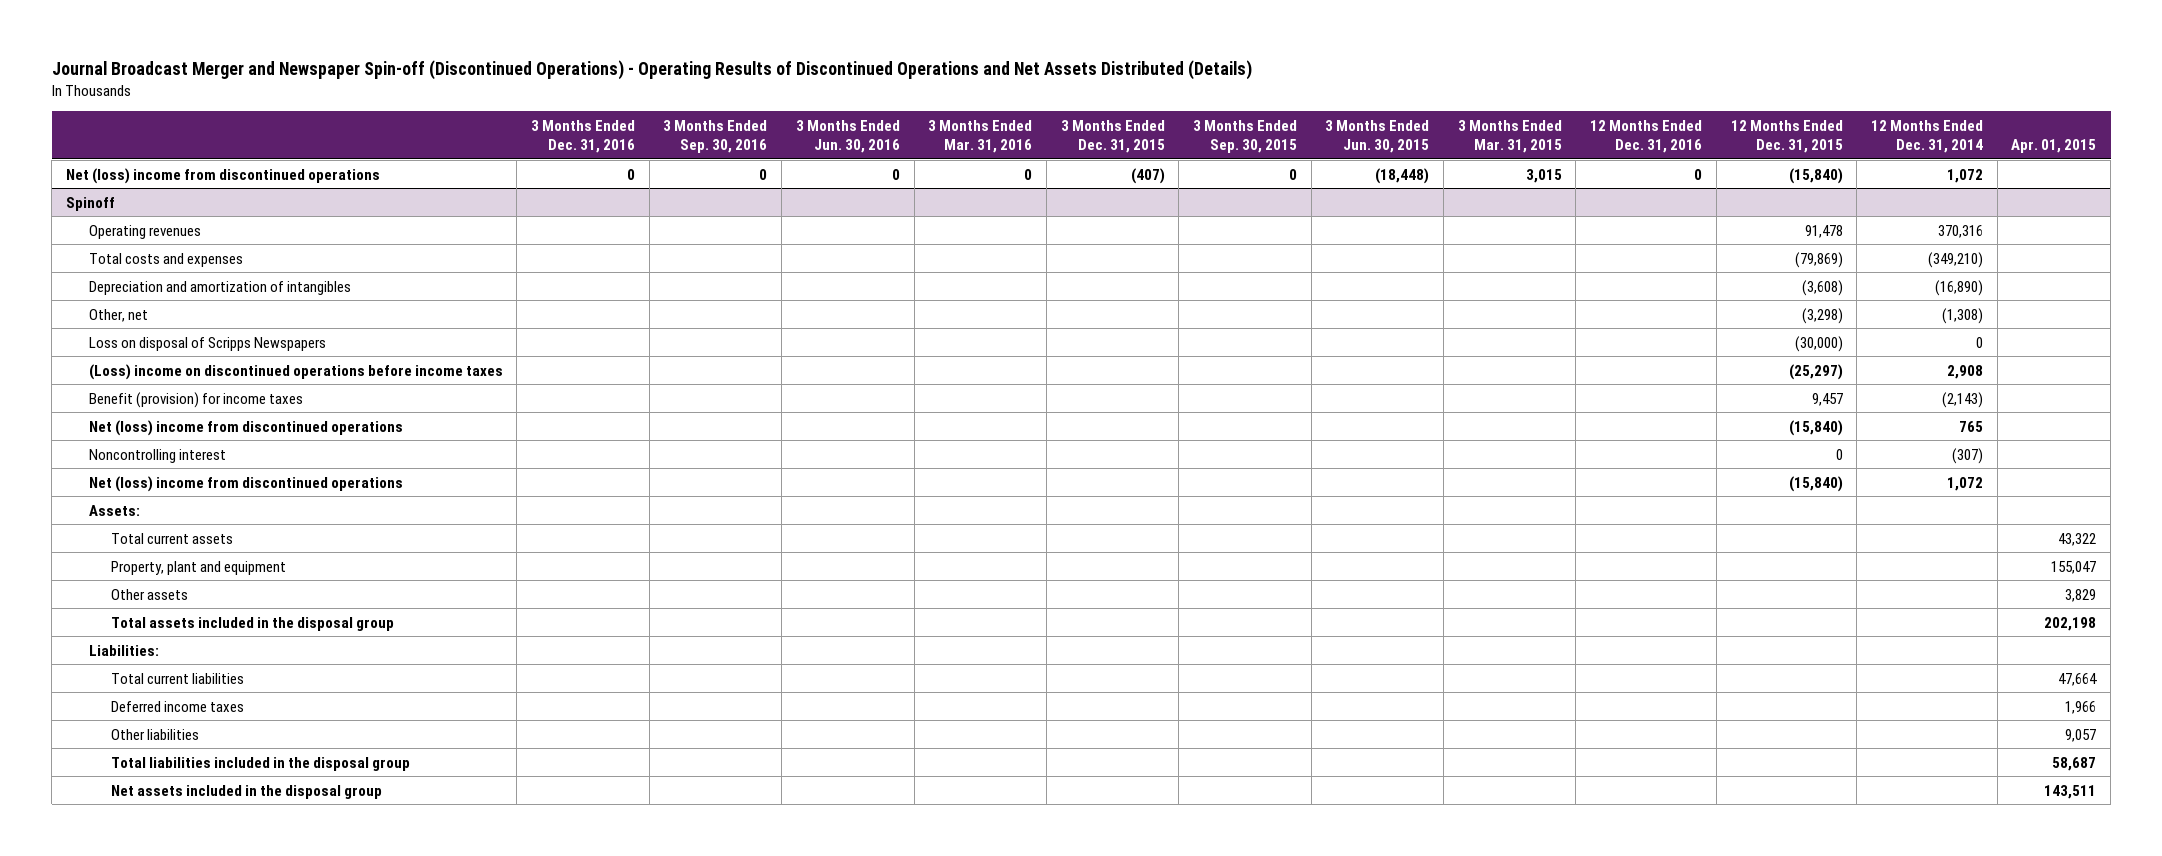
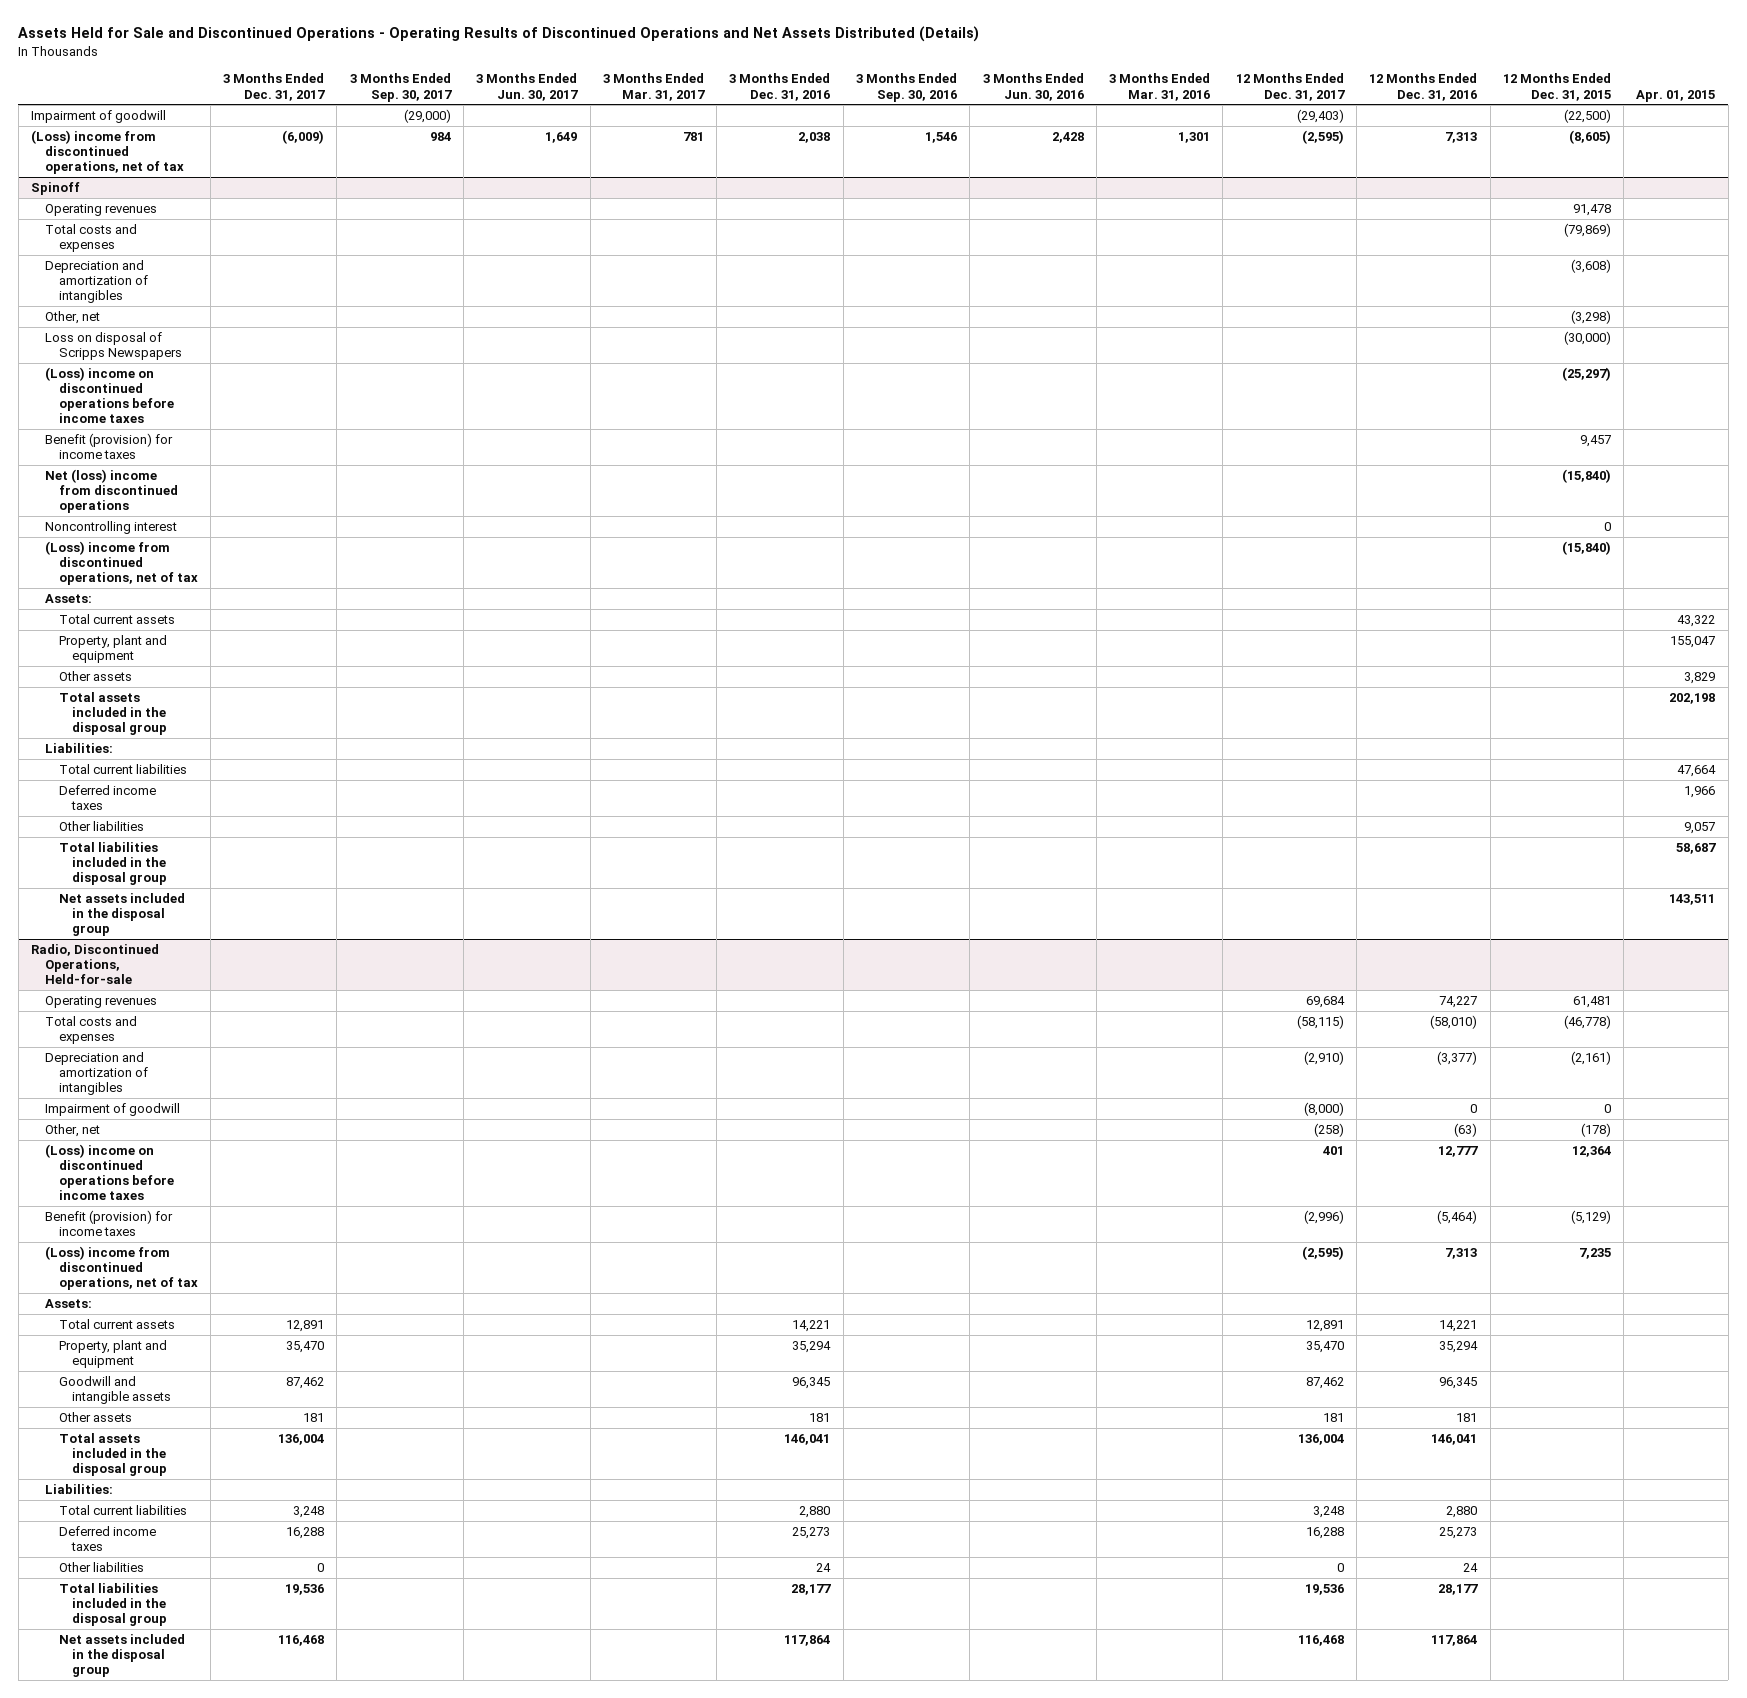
- Journal Broadcast Merger and Newspaper Spin-off (Discontinued Operations) - Operating Results of Discontinued Operations and Net Assets Distributed (Details)
+ Assets Held for Sale and Discontinued Operations - Operating Results of Discontinued Operations and Net Assets Distributed (Details)
- | 3 Months Ended Dec. 31, 2016 | 3 Months Ended Sep. 30, 2016 | 3 Months Ended Jun. 30, 2016 | 3 Months Ended Mar. 31, 2016 | 3 Months Ended Dec. 31, 2015 | 3 Months Ended Sep. 30, 2015 | 3 Months Ended Jun. 30, 2015 | 3 Months Ended Mar. 31, 2015 | 12 Months Ended Dec. 31, 2016 | 12 Months Ended Dec. 31, 2015 | 12 Months Ended Dec. 31, 2014 | Apr. 01, 2015
+ | 3 Months Ended Dec. 31, 2017 | 3 Months Ended Sep. 30, 2017 | 3 Months Ended Jun. 30, 2017 | 3 Months Ended Mar. 31, 2017 | 3 Months Ended Dec. 31, 2016 | 3 Months Ended Sep. 30, 2016 | 3 Months Ended Jun. 30, 2016 | 3 Months Ended Mar. 31, 2016 | 12 Months Ended Dec. 31, 2017 | 12 Months Ended Dec. 31, 2016 | 12 Months Ended Dec. 31, 2015 | Apr. 01, 2015
- Net (loss) income from discontinued operations | 0 | 0 | 0 | 0 | (407) | 0 | (18,448) | 3,015 | 0 | (15,840) | 1,072 |
+ Impairment of goodwill | | (29,000) | | | | | | | (29,403) | | (22,500) |
+ (Loss) income from discontinued operations, net of tax | (6,009) | 984 | 1,649 | 781 | 2,038 | 1,546 | 2,428 | 1,301 | (2,595) | 7,313 | (8,605) |
@ Spinoff
- Net (loss) income from discontinued operations | | | | | | | | | | (15,840) | 1,072 |
+ (Loss) income from discontinued operations, net of tax | | | | | | | | | | | (15,840) |
+ Radio, Discontinued Operations, Held-for-sale
+ Operating revenues | | | | | | | | | 69,684 | 74,227 | 61,481 |
+ Total costs and expenses | | | | | | | | | (58,115) | (58,010) | (46,778) |
+ Depreciation and amortization of intangibles | | | | | | | | | (2,910) | (3,377) | (2,161) |
+ Impairment of goodwill | | | | | | | | | (8,000) | 0 | 0 |
+ Other, net | | | | | | | | | (258) | (63) | (178) |
+ (Loss) income on discontinued operations before income taxes | | | | | | | | | 401 | 12,777 | 12,364 |
+ Benefit (provision) for income taxes | | | | | | | | | (2,996) | (5,464) | (5,129) |
+ (Loss) income from discontinued operations, net of tax | | | | | | | | | (2,595) | 7,313 | 7,235 |
+ Assets:
+ Total current assets | 12,891 | | | | 14,221 | | | | 12,891 | 14,221 | |
+ Property, plant and equipment | 35,470 | | | | 35,294 | | | | 35,470 | 35,294 | |
+ Goodwill and intangible assets | 87,462 | | | | 96,345 | | | | 87,462 | 96,345 | |
+ Other assets | 181 | | | | 181 | | | | 181 | 181 | |
+ Total assets included in the disposal group | 136,004 | | | | 146,041 | | | | 136,004 | 146,041 | |
+ Liabilities:
+ Total current liabilities | 3,248 | | | | 2,880 | | | | 3,248 | 2,880 | |
+ Deferred income taxes | 16,288 | | | | 25,273 | | | | 16,288 | 25,273 | |
+ Other liabilities | 0 | | | | 24 | | | | 0 | 24 | |
+ Total liabilities included in the disposal group | 19,536 | | | | 28,177 | | | | 19,536 | 28,177 | |
+ Net assets included in the disposal group | 116,468 | | | | 117,864 | | | | 116,468 | 117,864 | |

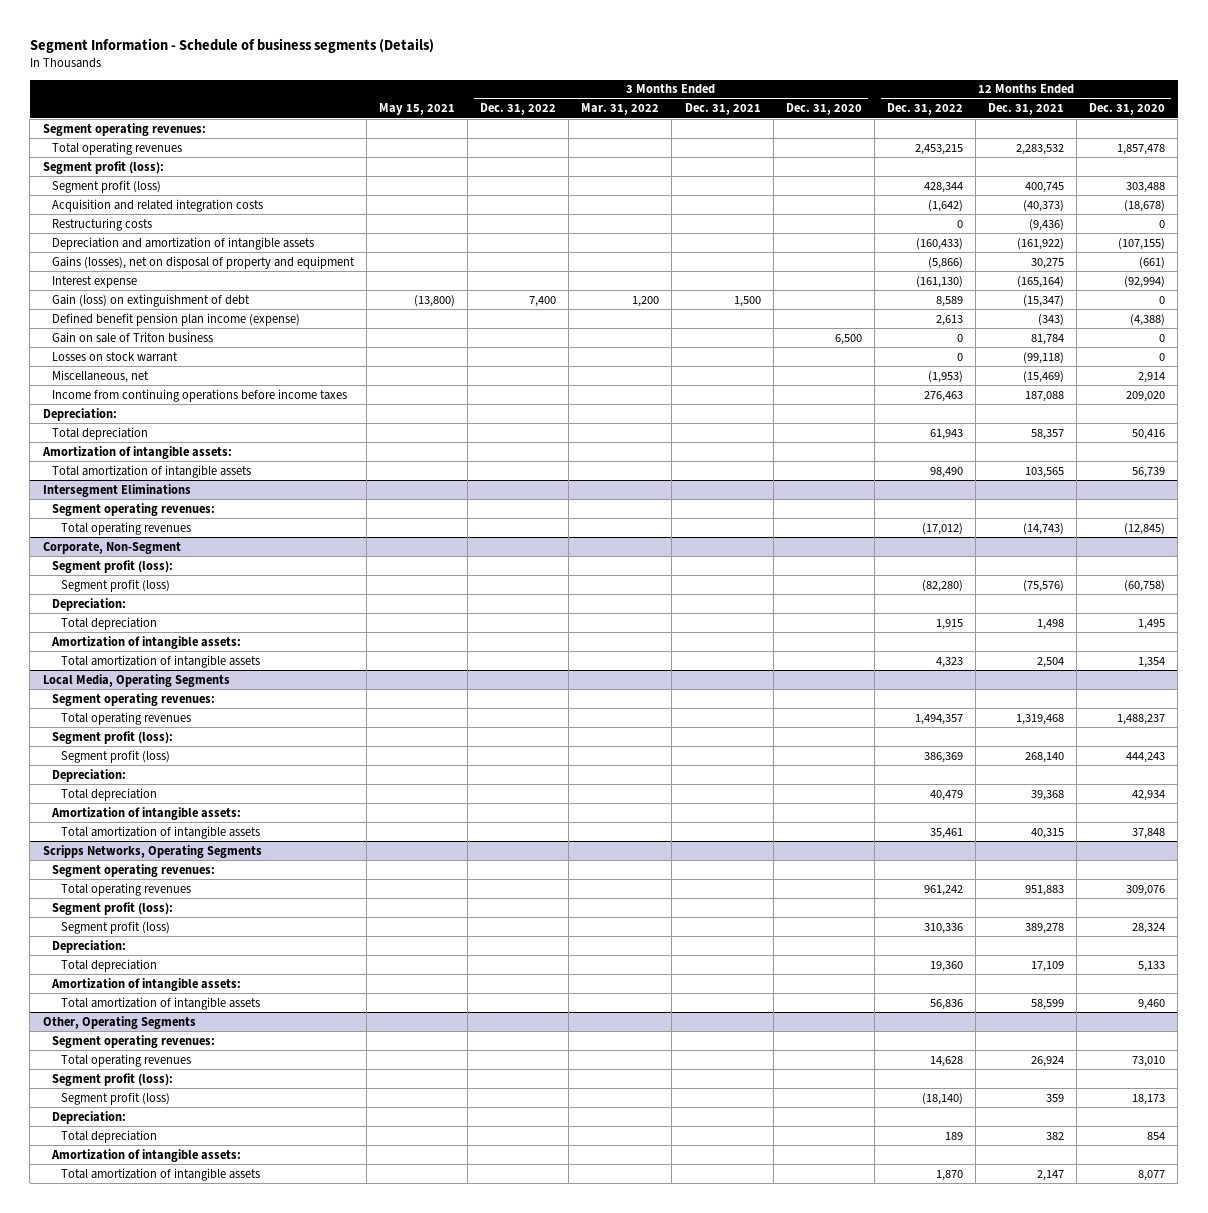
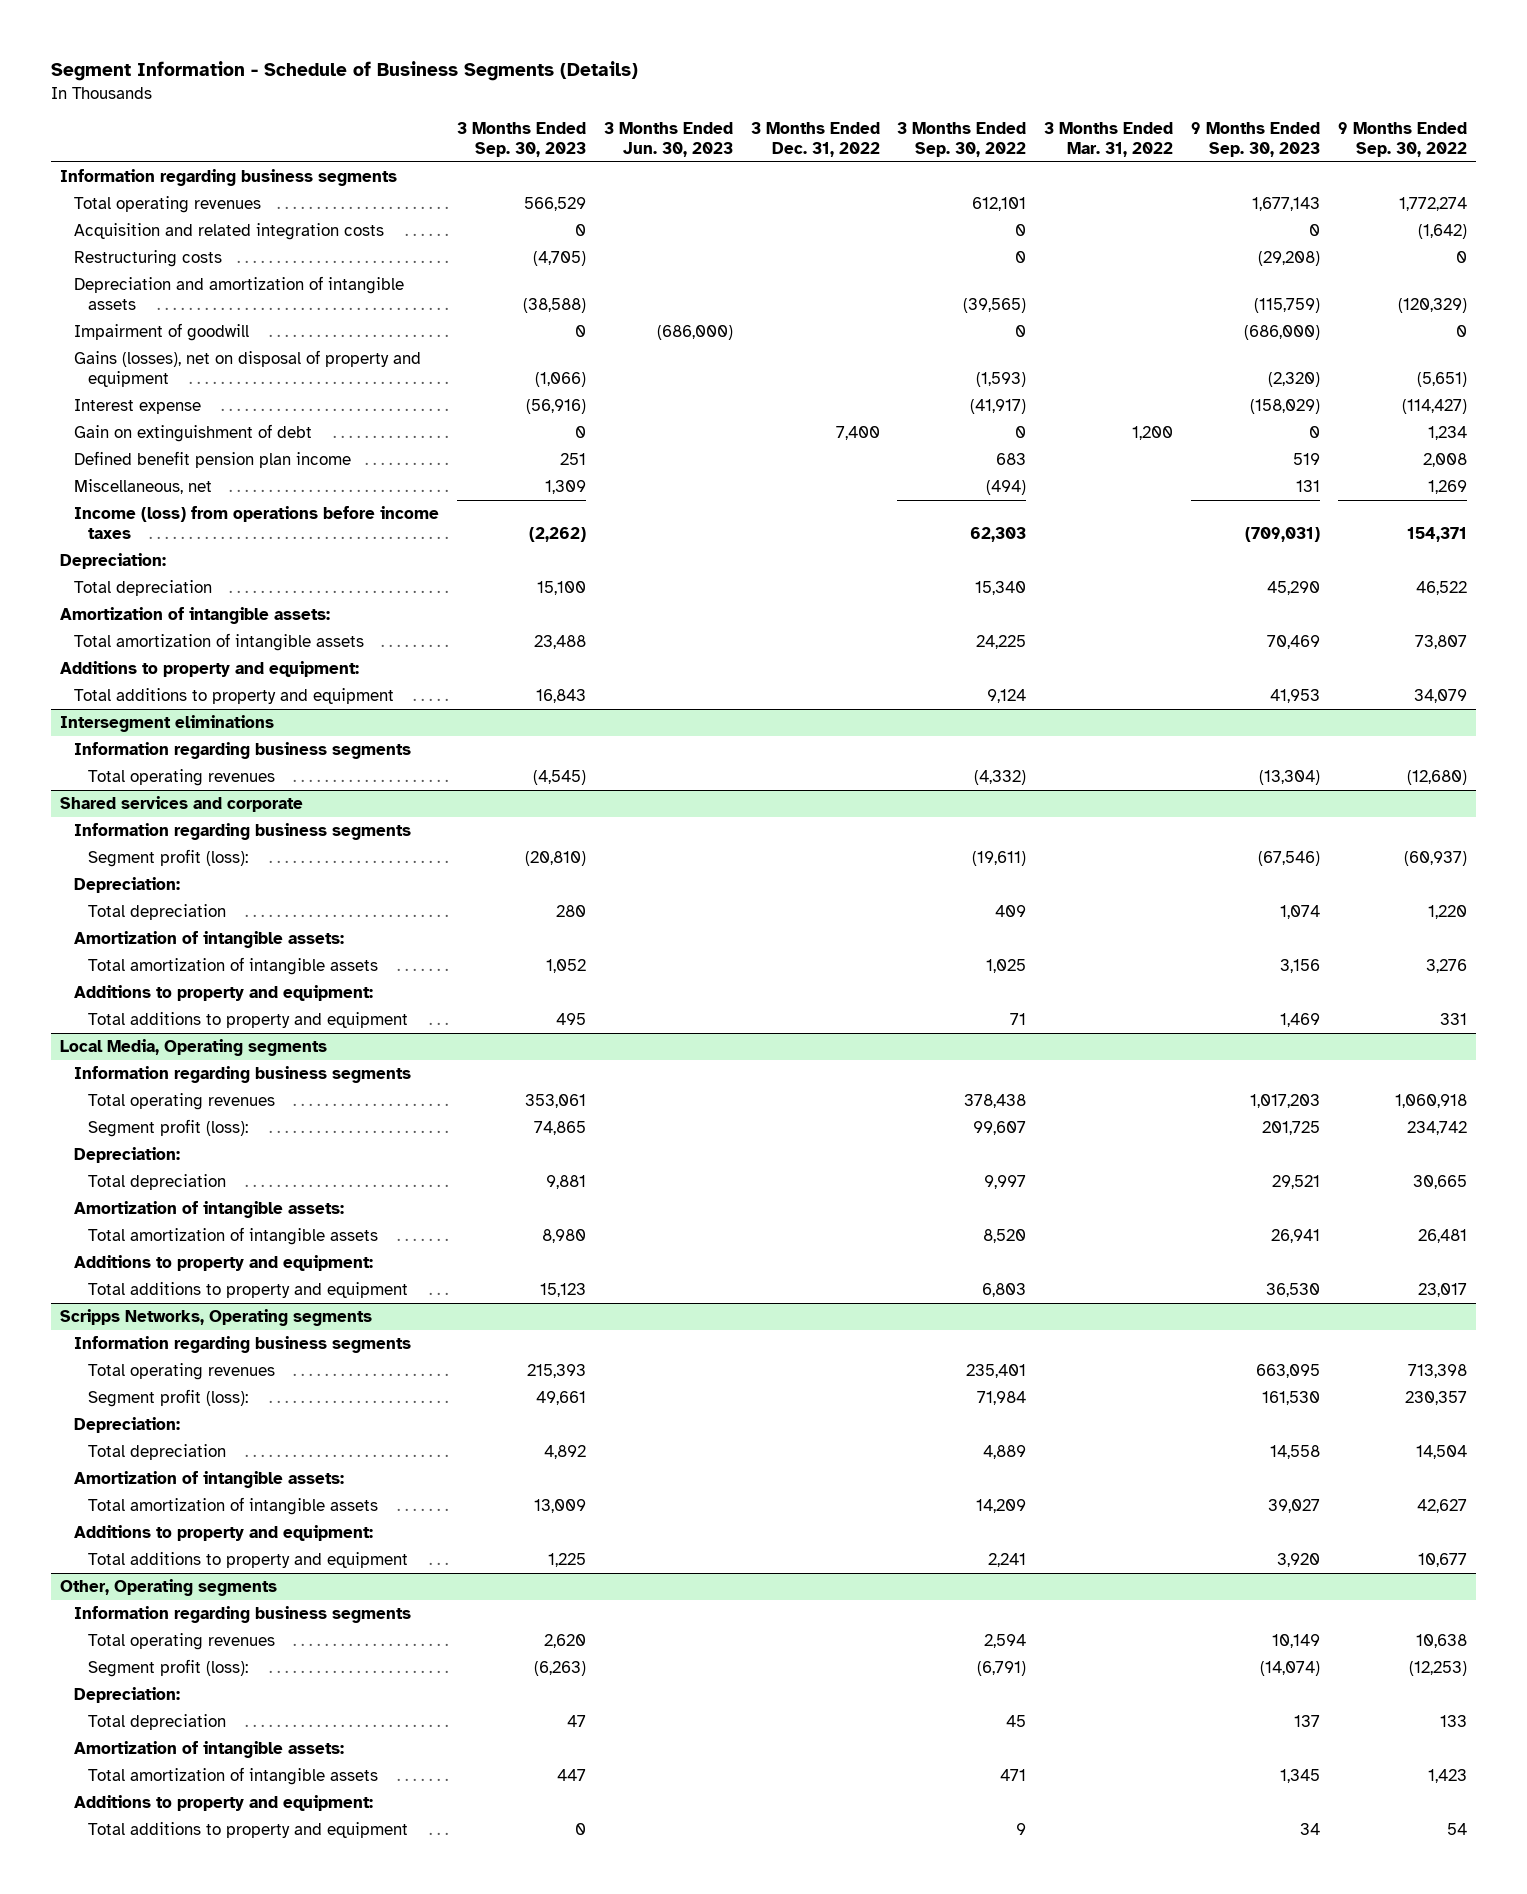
- Segment Information - Schedule of business segments (Details)
+ Segment Information - Schedule of Business Segments (Details)
- | May 15, 2021 | 3 Months Ended Dec. 31, 2022 | 3 Months Ended Mar. 31, 2022 | 3 Months Ended Dec. 31, 2021 | 3 Months Ended Dec. 31, 2020 | 12 Months Ended Dec. 31, 2022 | 12 Months Ended Dec. 31, 2021 | 12 Months Ended Dec. 31, 2020
+ | 3 Months Ended Sep. 30, 2023 | 3 Months Ended Jun. 30, 2023 | 3 Months Ended Dec. 31, 2022 | 3 Months Ended Sep. 30, 2022 | 3 Months Ended Mar. 31, 2022 | 9 Months Ended Sep. 30, 2023 | 9 Months Ended Sep. 30, 2022
- Segment operating revenues:
+ Information regarding business segments
- Segment profit (loss):
- Segment profit (loss) | | | | | | 428,344 | 400,745 | 303,488
+ Impairment of goodwill | 0 | (686,000) | | 0 | | (686,000) | 0
- Gain (loss) on extinguishment of debt | (13,800) | 7,400 | 1,200 | 1,500 | | 8,589 | (15,347) | 0
- Defined benefit pension plan income (expense) | | | | | | 2,613 | (343) | (4,388)
- Gain on sale of Triton business | | | | | 6,500 | 0 | 81,784 | 0
- Losses on stock warrant | | | | | | 0 | (99,118) | 0
+ Gain on extinguishment of debt | 0 | | 7,400 | 0 | 1,200 | 0 | 1,234
+ Defined benefit pension plan income | 251 | | | 683 | | 519 | 2,008
- Income from continuing operations before income taxes | | | | | | 276,463 | 187,088 | 209,020
+ Income (loss) from operations before income taxes | (2,262) | | | 62,303 | | (709,031) | 154,371
- Intersegment Eliminations
- Segment operating revenues:
+ Additions to property and equipment:
+ Total additions to property and equipment | 16,843 | | | 9,124 | | 41,953 | 34,079
+ Intersegment eliminations
+ Information regarding business segments
- Corporate, Non-Segment
+ Shared services and corporate
+ Information regarding business segments
- Segment profit (loss) | | | | | | (82,280) | (75,576) | (60,758)
- Local Media, Operating Segments
- Segment operating revenues:
+ Additions to property and equipment:
+ Total additions to property and equipment | 495 | | | 71 | | 1,469 | 331
+ Local Media, Operating segments
+ Information regarding business segments
- Segment profit (loss) | | | | | | 386,369 | 268,140 | 444,243
- Scripps Networks, Operating Segments
- Segment operating revenues:
+ Additions to property and equipment:
+ Total additions to property and equipment | 15,123 | | | 6,803 | | 36,530 | 23,017
+ Scripps Networks, Operating segments
+ Information regarding business segments
- Segment profit (loss) | | | | | | 310,336 | 389,278 | 28,324
- Other, Operating Segments
- Segment operating revenues:
+ Additions to property and equipment:
+ Total additions to property and equipment | 1,225 | | | 2,241 | | 3,920 | 10,677
+ Other, Operating segments
+ Information regarding business segments
- Segment profit (loss) | | | | | | (18,140) | 359 | 18,173
+ Additions to property and equipment:
+ Total additions to property and equipment | 0 | | | 9 | | 34 | 54

